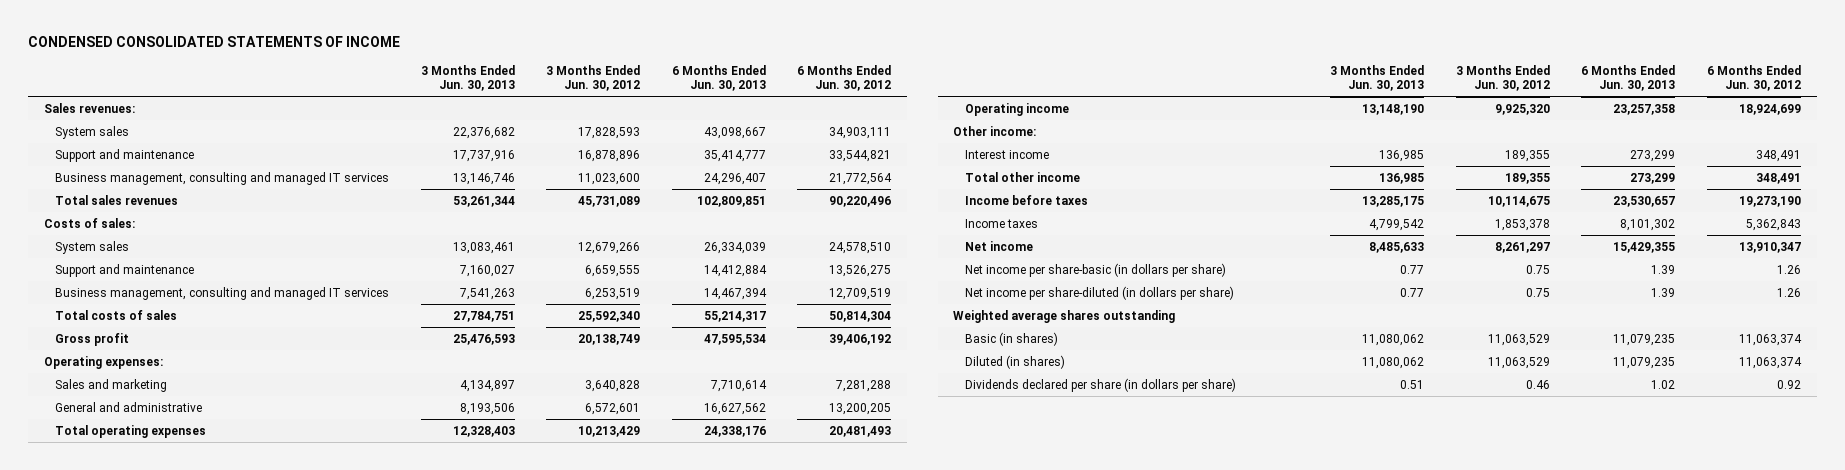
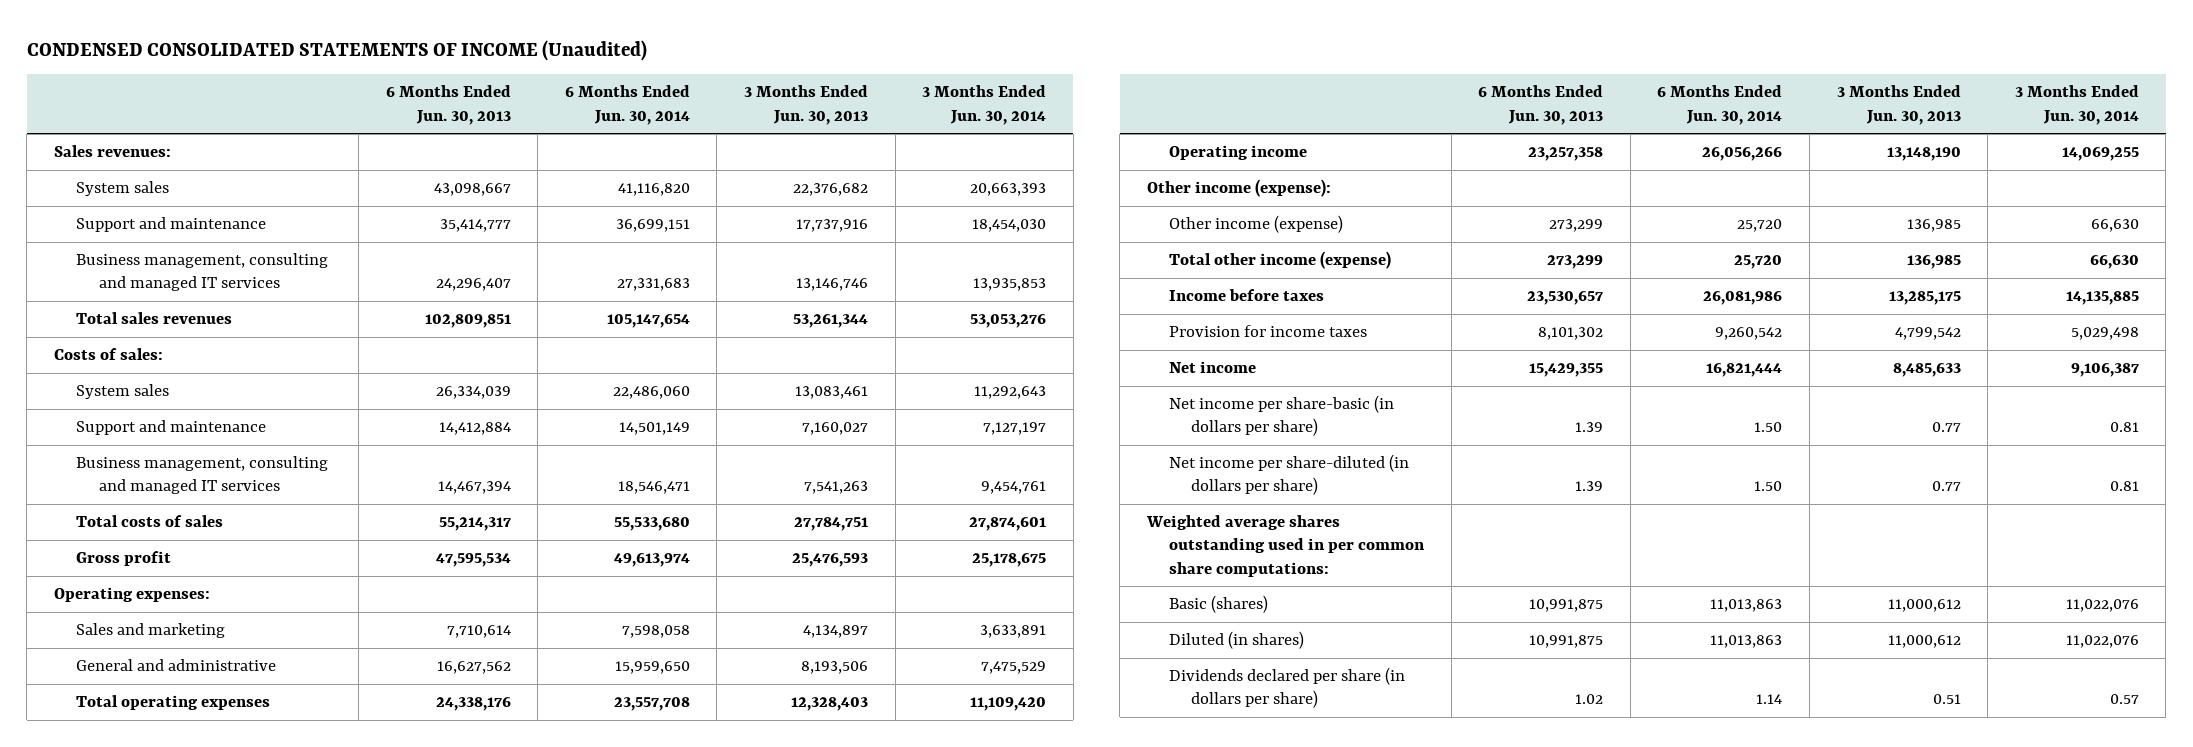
- CONDENSED CONSOLIDATED STATEMENTS OF INCOME
+ CONDENSED CONSOLIDATED STATEMENTS OF INCOME (Unaudited)
- | 3 Months Ended Jun. 30, 2013 | 3 Months Ended Jun. 30, 2012 | 6 Months Ended Jun. 30, 2013 | 6 Months Ended Jun. 30, 2012
+ | 6 Months Ended Jun. 30, 2013 | 6 Months Ended Jun. 30, 2014 | 3 Months Ended Jun. 30, 2013 | 3 Months Ended Jun. 30, 2014
- Other income:
- Interest income | 136,985 | 189,355 | 273,299 | 348,491
- Total other income | 136,985 | 189,355 | 273,299 | 348,491
+ Other income (expense):
+ Other income (expense) | 273,299 | 25,720 | 136,985 | 66,630
+ Total other income (expense) | 273,299 | 25,720 | 136,985 | 66,630
- Income taxes | 4,799,542 | 1,853,378 | 8,101,302 | 5,362,843
+ Provision for income taxes | 8,101,302 | 9,260,542 | 4,799,542 | 5,029,498
- Weighted average shares outstanding
- Basic (in shares) | 11,080,062 | 11,063,529 | 11,079,235 | 11,063,374
- Diluted (in shares) | 11,080,062 | 11,063,529 | 11,079,235 | 11,063,374
+ Weighted average shares outstanding used in per common share computations:
+ Basic (shares) | 10,991,875 | 11,013,863 | 11,000,612 | 11,022,076
+ Diluted (in shares) | 10,991,875 | 11,013,863 | 11,000,612 | 11,022,076

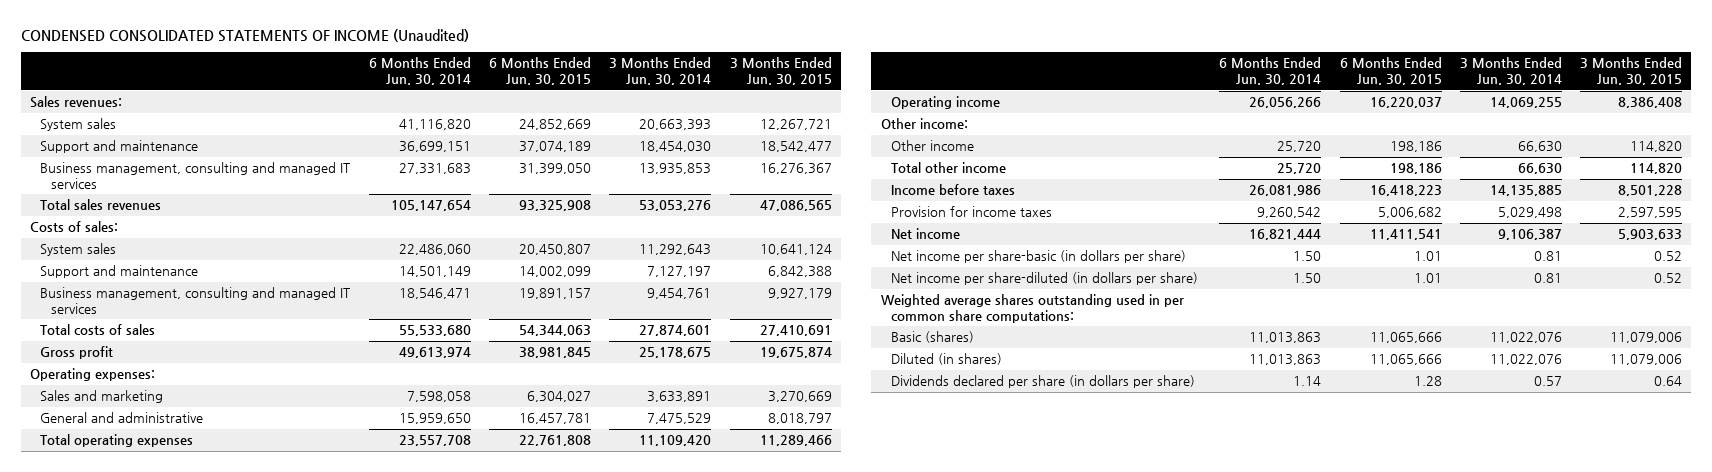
- | 6 Months Ended Jun. 30, 2013 | 6 Months Ended Jun. 30, 2014 | 3 Months Ended Jun. 30, 2013 | 3 Months Ended Jun. 30, 2014
+ | 6 Months Ended Jun. 30, 2014 | 6 Months Ended Jun. 30, 2015 | 3 Months Ended Jun. 30, 2014 | 3 Months Ended Jun. 30, 2015
- Other income (expense):
- Other income (expense) | 273,299 | 25,720 | 136,985 | 66,630
- Total other income (expense) | 273,299 | 25,720 | 136,985 | 66,630
+ Other income:
+ Other income | 25,720 | 198,186 | 66,630 | 114,820
+ Total other income | 25,720 | 198,186 | 66,630 | 114,820

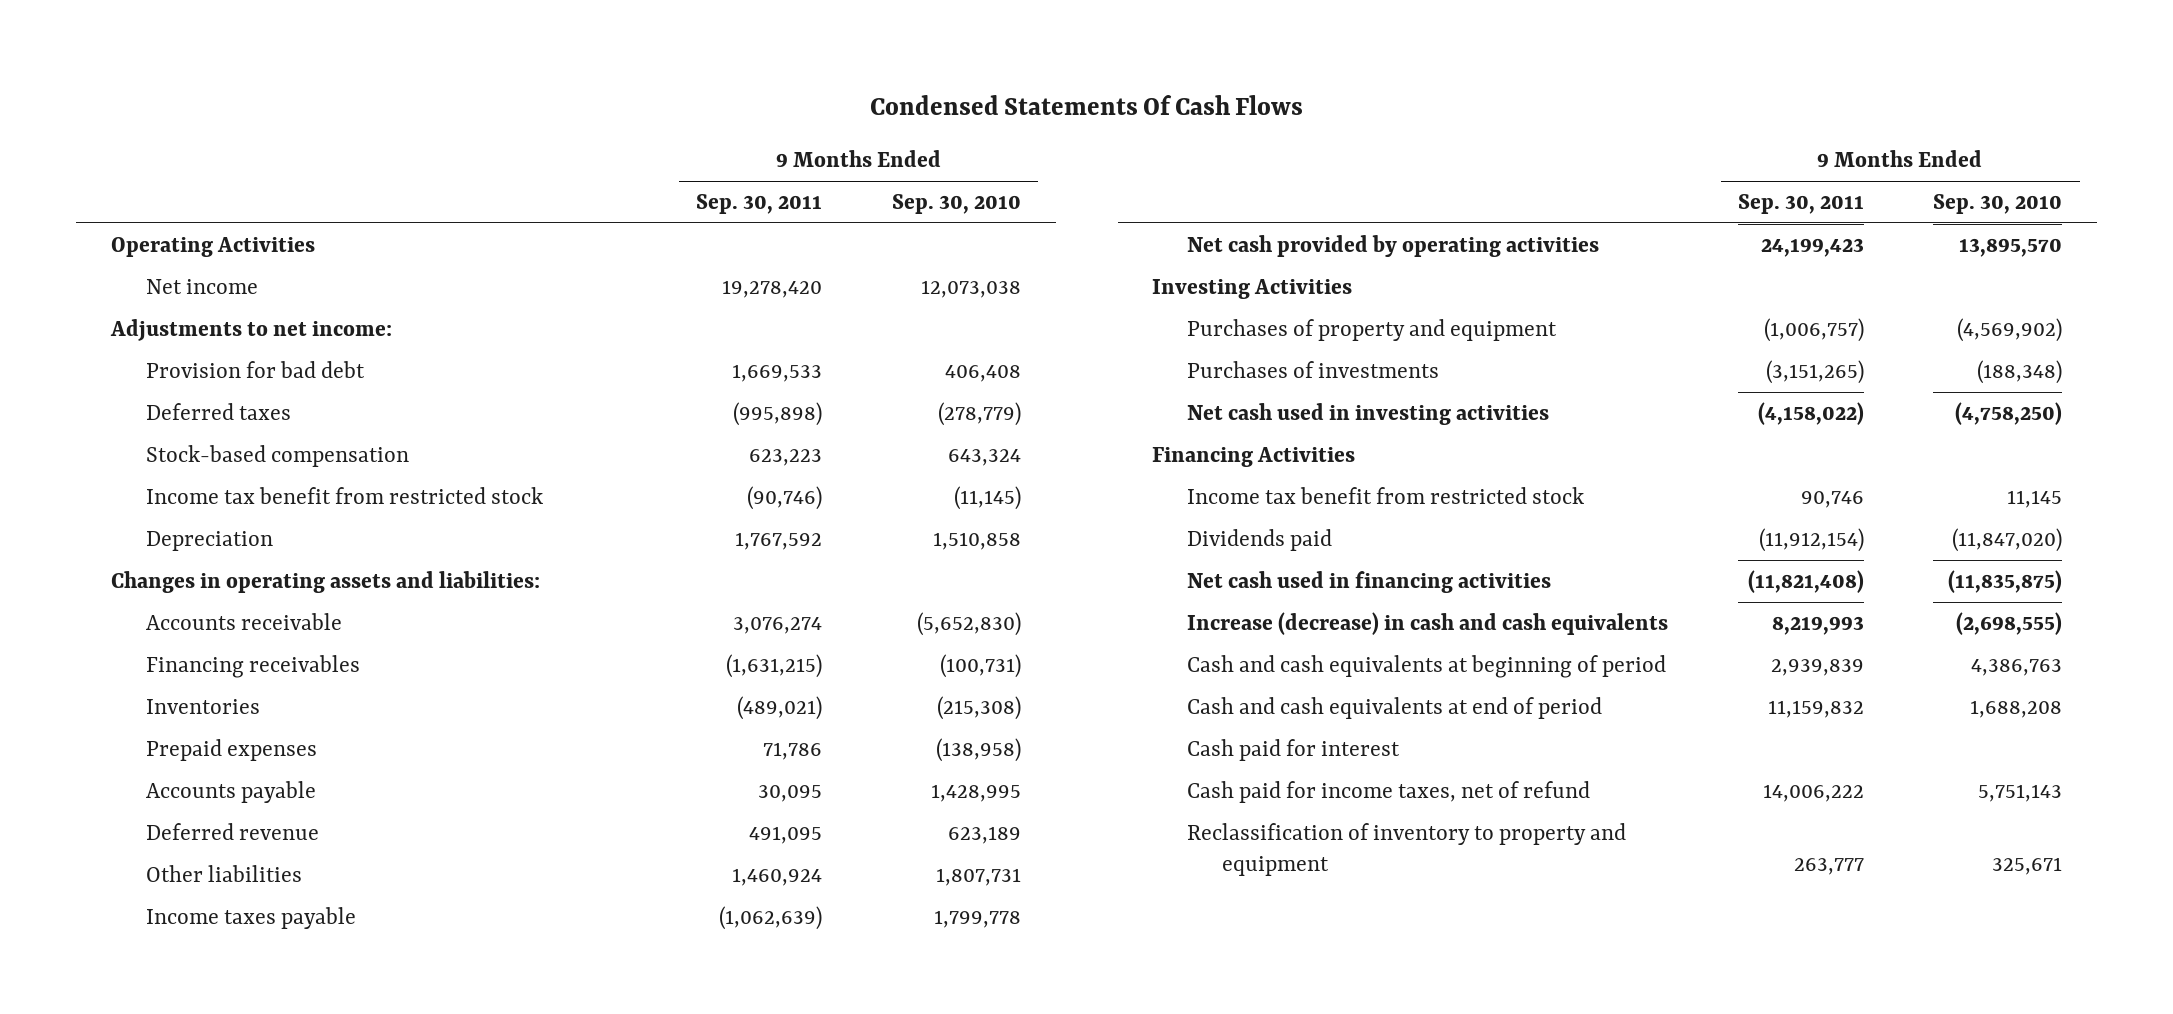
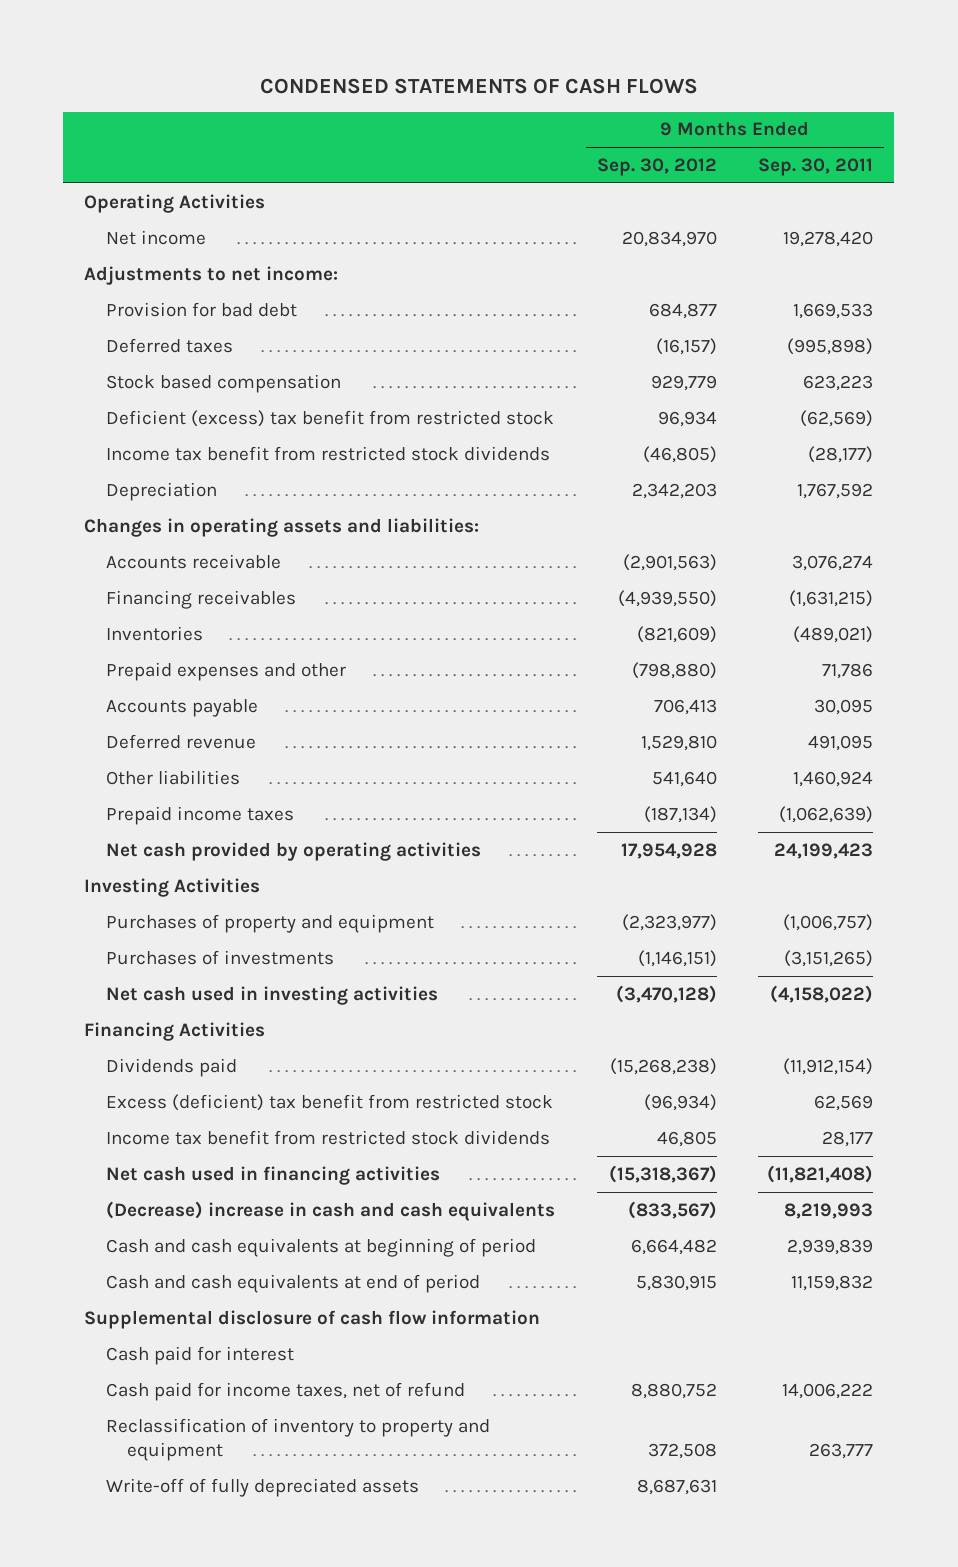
- Condensed Statements Of Cash Flows
+ CONDENSED STATEMENTS OF CASH FLOWS
- | 9 Months Ended Sep. 30, 2011 | 9 Months Ended Sep. 30, 2010
+ | 9 Months Ended Sep. 30, 2012 | 9 Months Ended Sep. 30, 2011
- Stock-based compensation | 623,223 | 643,324
- Income tax benefit from restricted stock | (90,746) | (11,145)
+ Stock based compensation | 929,779 | 623,223
+ Deficient (excess) tax benefit from restricted stock | 96,934 | (62,569)
+ Income tax benefit from restricted stock dividends | (46,805) | (28,177)
- Prepaid expenses | 71,786 | (138,958)
+ Prepaid expenses and other | (798,880) | 71,786
- Income taxes payable | (1,062,639) | 1,799,778
+ Prepaid income taxes | (187,134) | (1,062,639)
- Income tax benefit from restricted stock | 90,746 | 11,145
+ Excess (deficient) tax benefit from restricted stock | (96,934) | 62,569
+ Income tax benefit from restricted stock dividends | 46,805 | 28,177
- Increase (decrease) in cash and cash equivalents | 8,219,993 | (2,698,555)
+ (Decrease) increase in cash and cash equivalents | (833,567) | 8,219,993
+ Supplemental disclosure of cash flow information
+ Write-off of fully depreciated assets | 8,687,631 |

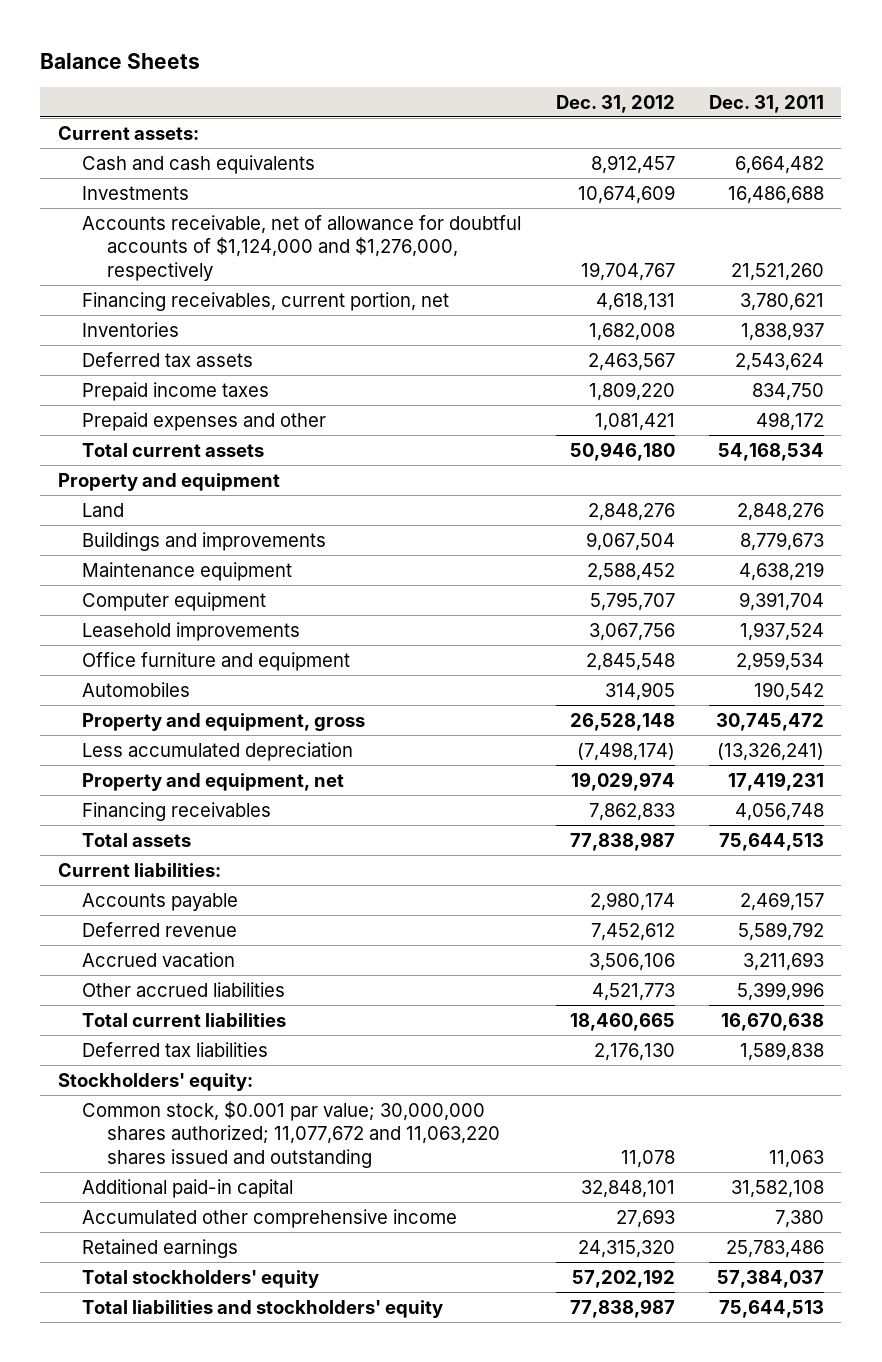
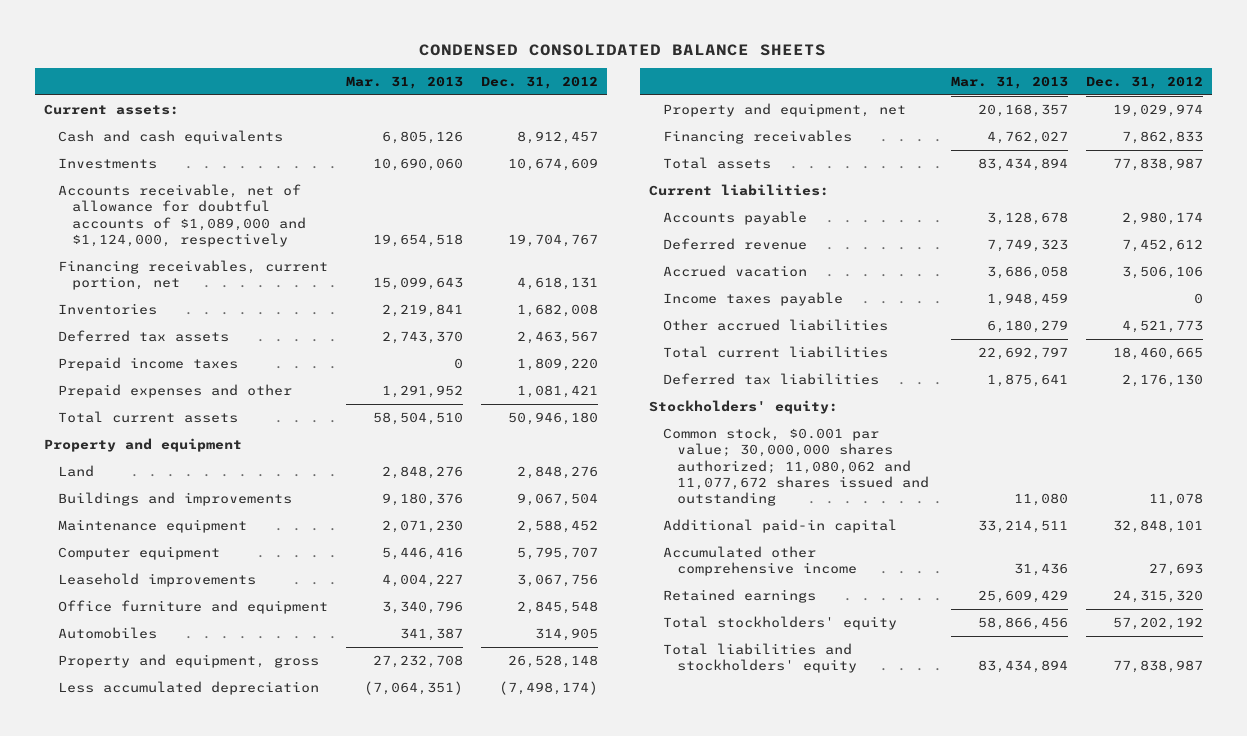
- Balance Sheets
+ CONDENSED CONSOLIDATED BALANCE SHEETS
- | Dec. 31, 2012 | Dec. 31, 2011
+ | Mar. 31, 2013 | Dec. 31, 2012
- Accounts receivable, net of allowance for doubtful accounts of $1,124,000 and $1,276,000, respectively | 19,704,767 | 21,521,260
+ Accounts receivable, net of allowance for doubtful accounts of $1,089,000 and $1,124,000, respectively | 19,654,518 | 19,704,767
+ Income taxes payable | 1,948,459 | 0
- Common stock, $0.001 par value; 30,000,000 shares authorized; 11,077,672 and 11,063,220 shares issued and outstanding | 11,078 | 11,063
+ Common stock, $0.001 par value; 30,000,000 shares authorized; 11,080,062 and 11,077,672 shares issued and outstanding | 11,080 | 11,078

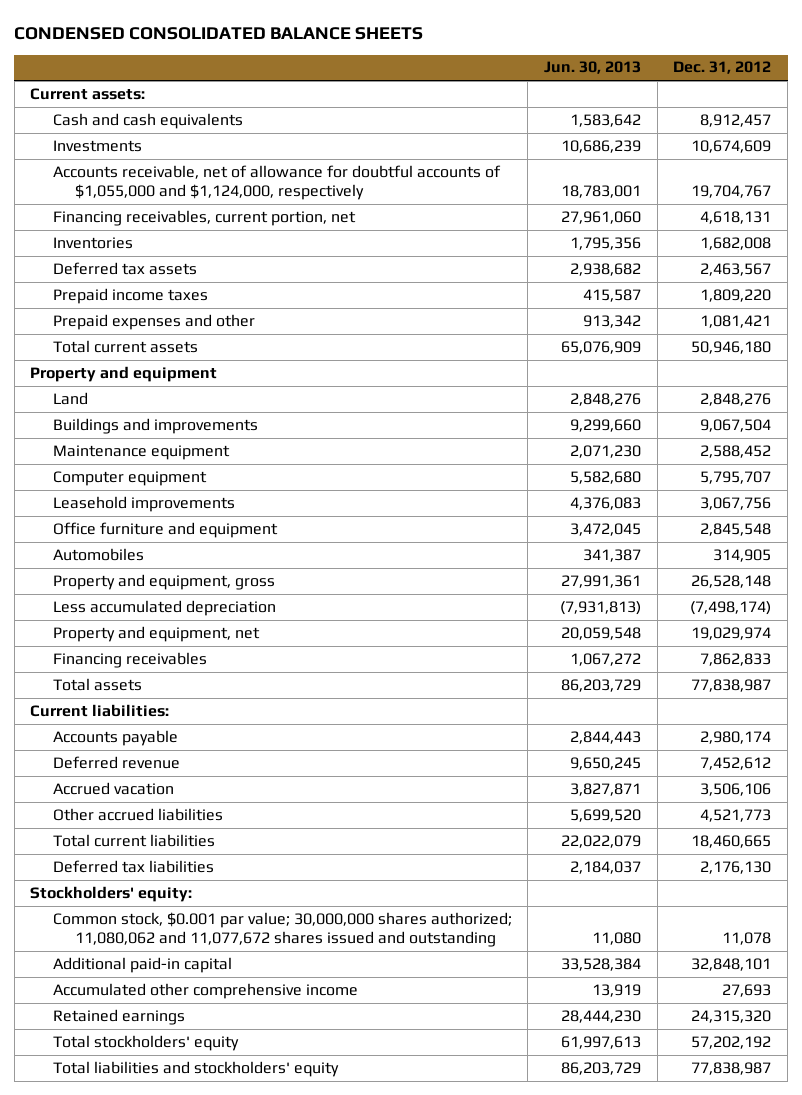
- | Mar. 31, 2013 | Dec. 31, 2012
+ | Jun. 30, 2013 | Dec. 31, 2012
- Accounts receivable, net of allowance for doubtful accounts of $1,089,000 and $1,124,000, respectively | 19,654,518 | 19,704,767
+ Accounts receivable, net of allowance for doubtful accounts of $1,055,000 and $1,124,000, respectively | 18,783,001 | 19,704,767
- Income taxes payable | 1,948,459 | 0

